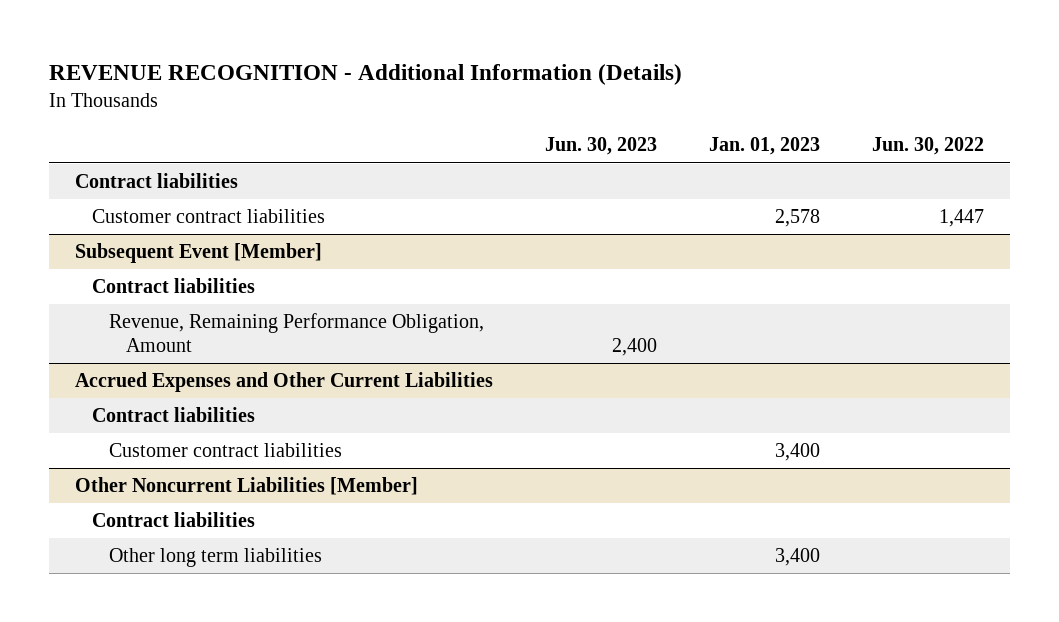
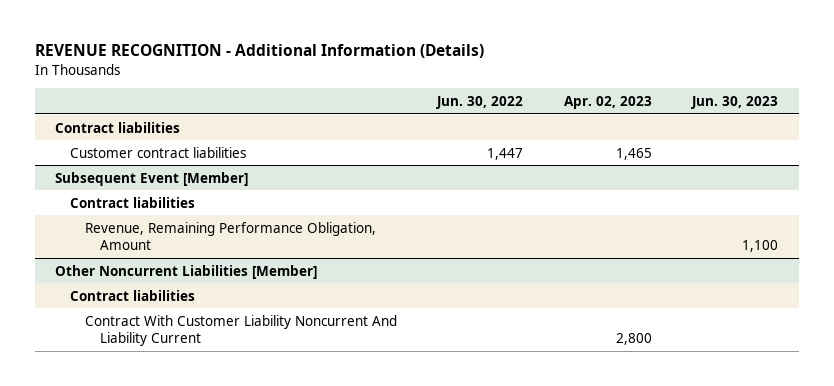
- | Jun. 30, 2023 | Jan. 01, 2023 | Jun. 30, 2022
+ | Jun. 30, 2022 | Apr. 02, 2023 | Jun. 30, 2023
@ Subsequent Event [Member]
- Revenue, Remaining Performance Obligation, Amount | 2,400 | |
- Accrued Expenses and Other Current Liabilities
- Contract liabilities
- Customer contract liabilities | | 3,400 |
@ Subsequent Event [Member]
+ Revenue, Remaining Performance Obligation, Amount | | | 1,100
@ Other Noncurrent Liabilities [Member]
- Other long term liabilities | | 3,400 |
+ Contract With Customer Liability Noncurrent And Liability Current | | 2,800 |

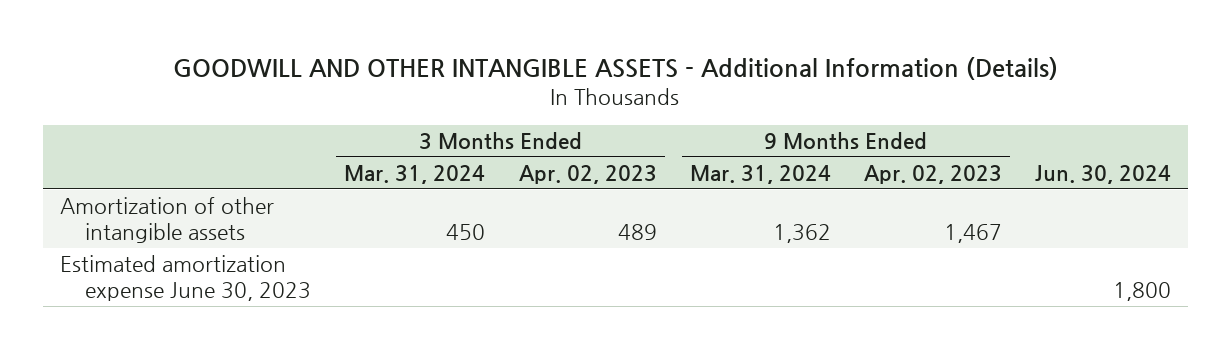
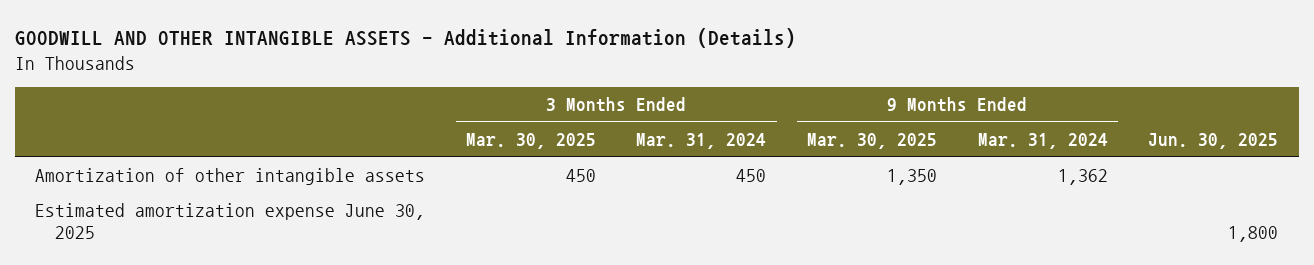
- | 3 Months Ended Mar. 31, 2024 | 3 Months Ended Apr. 02, 2023 | 9 Months Ended Mar. 31, 2024 | 9 Months Ended Apr. 02, 2023 | Jun. 30, 2024
+ | 3 Months Ended Mar. 30, 2025 | 3 Months Ended Mar. 31, 2024 | 9 Months Ended Mar. 30, 2025 | 9 Months Ended Mar. 31, 2024 | Jun. 30, 2025
- Estimated amortization expense June 30, 2023 | | | | | 1,800
+ Estimated amortization expense June 30, 2025 | | | | | 1,800

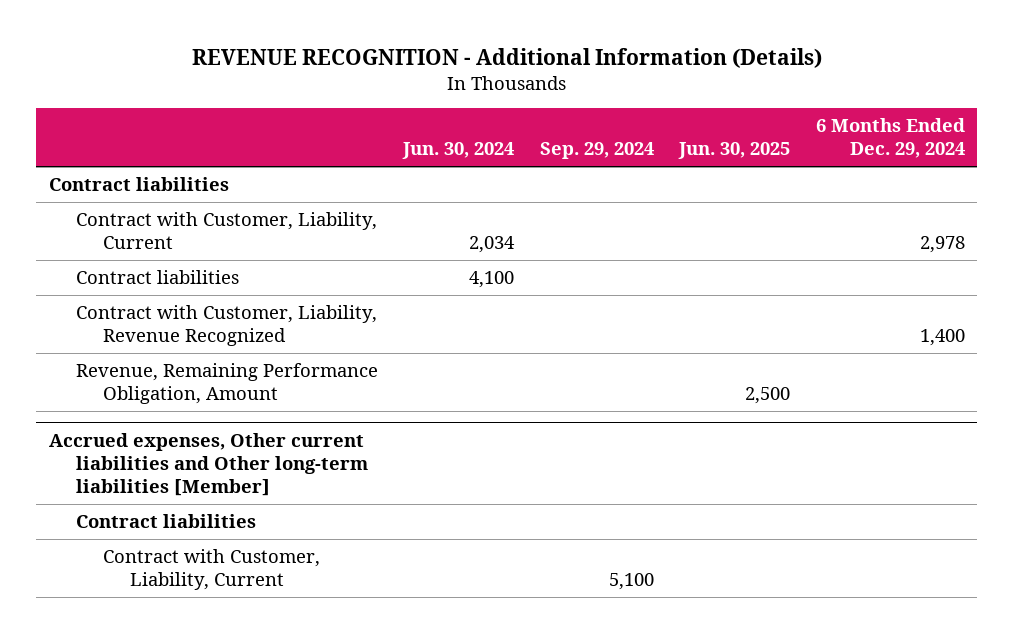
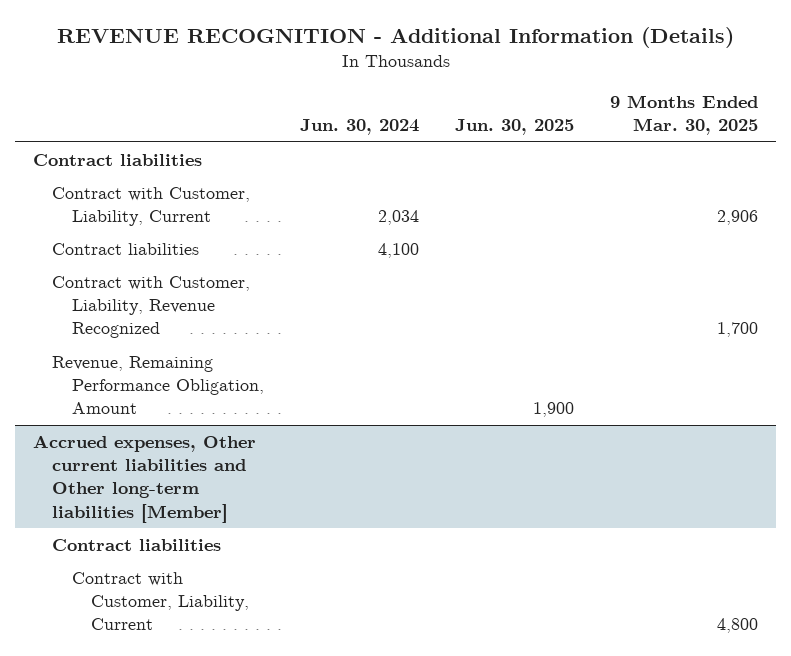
- | Jun. 30, 2024 | Sep. 29, 2024 | Jun. 30, 2025 | 6 Months Ended Dec. 29, 2024
+ | Jun. 30, 2024 | Jun. 30, 2025 | 9 Months Ended Mar. 30, 2025
- Revenue, Remaining Performance Obligation, Amount | | | 2,500 |
+ Revenue, Remaining Performance Obligation, Amount | | 1,900 |

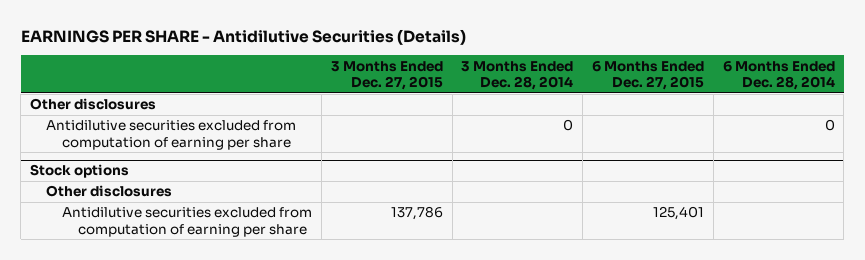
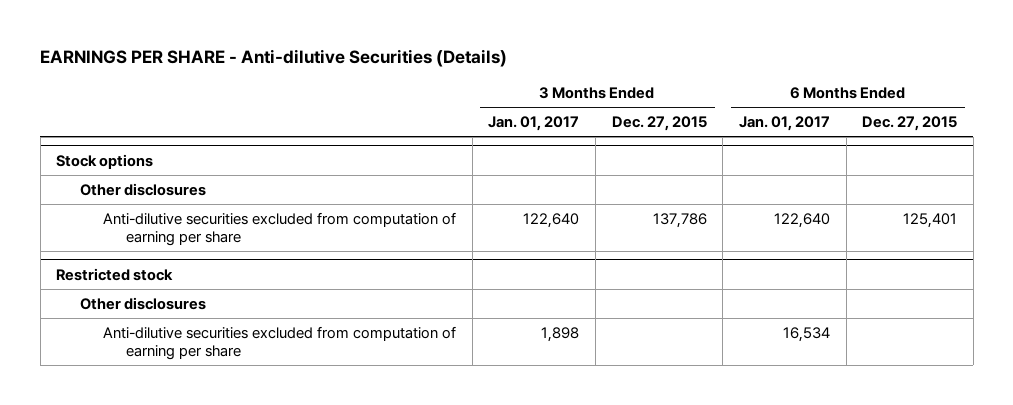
- EARNINGS PER SHARE - Antidilutive Securities (Details)
+ EARNINGS PER SHARE - Anti-dilutive Securities (Details)
- | 3 Months Ended Dec. 27, 2015 | 3 Months Ended Dec. 28, 2014 | 6 Months Ended Dec. 27, 2015 | 6 Months Ended Dec. 28, 2014
+ | 3 Months Ended Jan. 01, 2017 | 3 Months Ended Dec. 27, 2015 | 6 Months Ended Jan. 01, 2017 | 6 Months Ended Dec. 27, 2015
- Other disclosures
- Antidilutive securities excluded from computation of earning per share | | 0 | | 0
@ Stock options
- Antidilutive securities excluded from computation of earning per share | 137,786 | | 125,401 |
+ Anti-dilutive securities excluded from computation of earning per share | 122,640 | 137,786 | 122,640 | 125,401
+ Restricted stock
+ Other disclosures
+ Anti-dilutive securities excluded from computation of earning per share | 1,898 | | 16,534 |

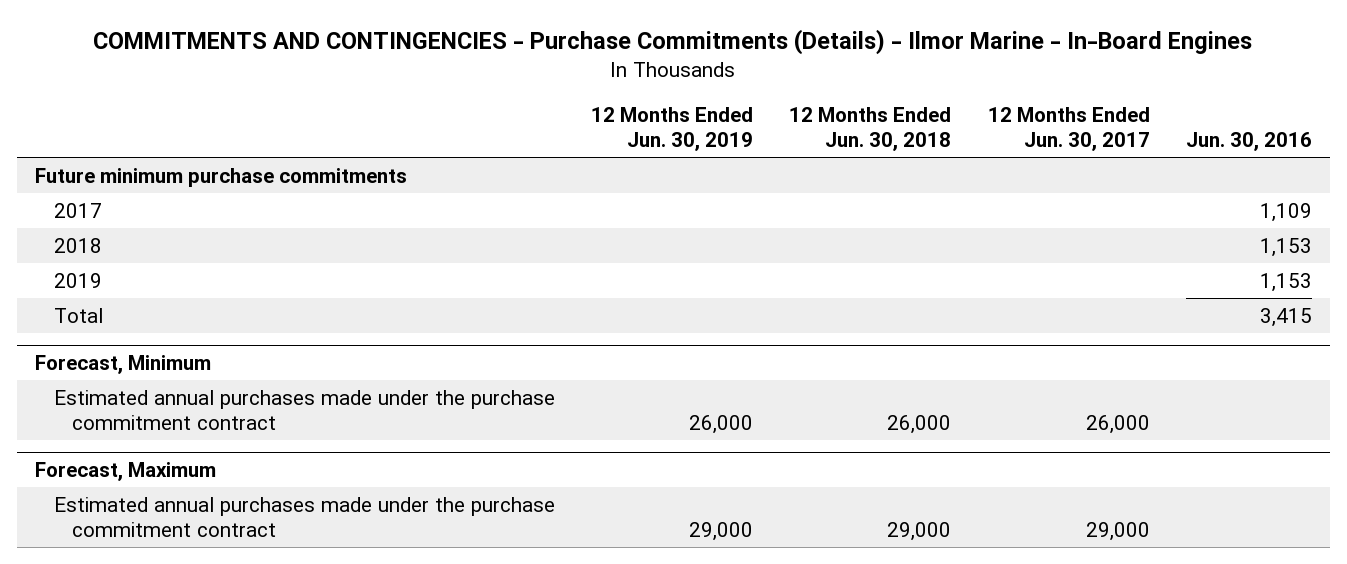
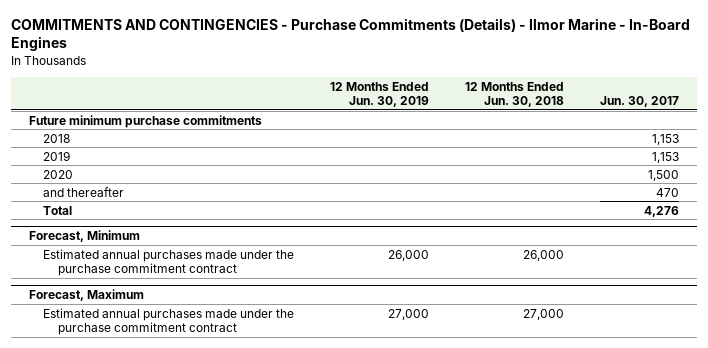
- | 12 Months Ended Jun. 30, 2019 | 12 Months Ended Jun. 30, 2018 | 12 Months Ended Jun. 30, 2017 | Jun. 30, 2016
+ | 12 Months Ended Jun. 30, 2019 | 12 Months Ended Jun. 30, 2018 | Jun. 30, 2017
- 2017 | | | | 1,109
+ 2020 | | | 1,500
+ and thereafter | | | 470
@ Forecast, Maximum
- Estimated annual purchases made under the purchase commitment contract | 29,000 | 29,000 | 29,000 |
+ Estimated annual purchases made under the purchase commitment contract | 27,000 | 27,000 |

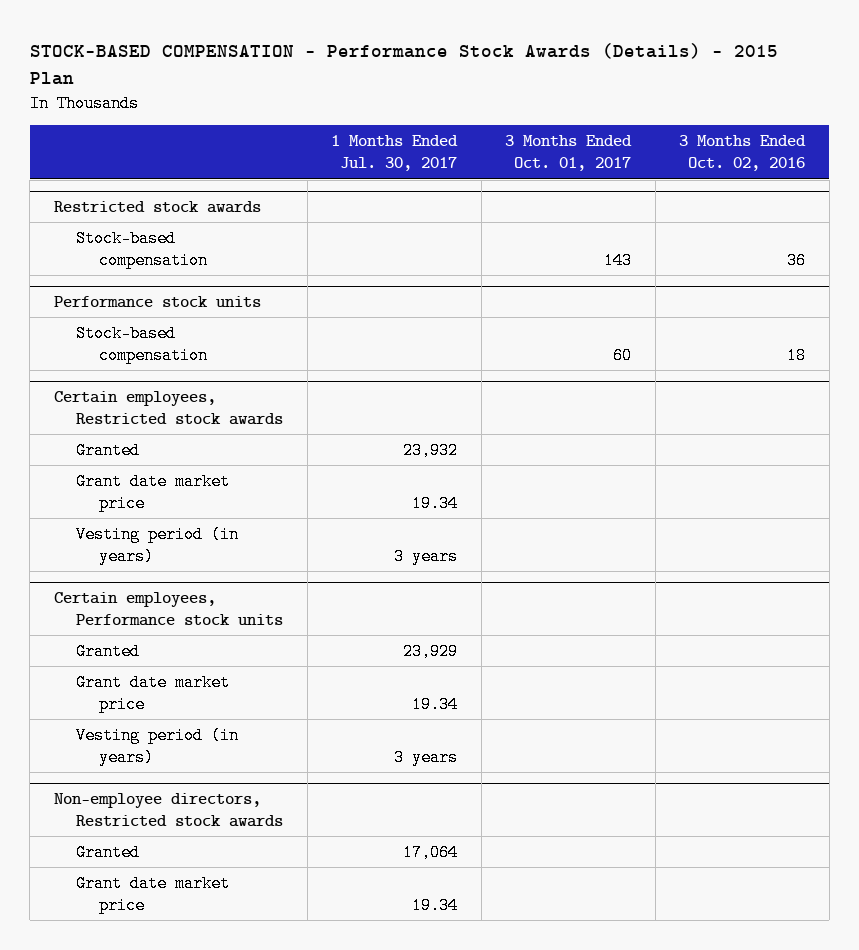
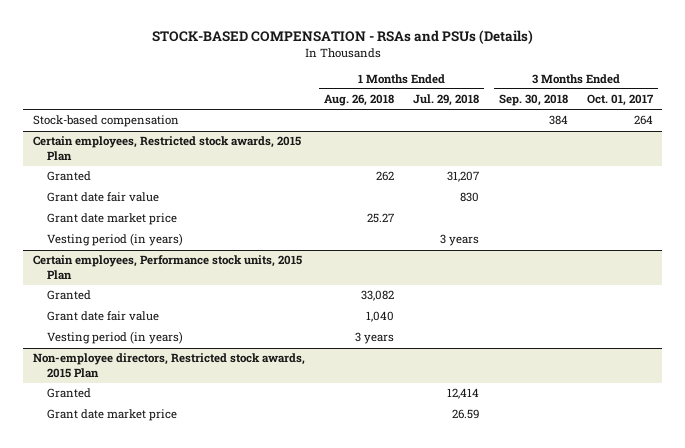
- STOCK-BASED COMPENSATION - Performance Stock Awards (Details) - 2015 Plan
+ STOCK-BASED COMPENSATION - RSAs and PSUs (Details)
- | 1 Months Ended Jul. 30, 2017 | 3 Months Ended Oct. 01, 2017 | 3 Months Ended Oct. 02, 2016
+ | 1 Months Ended Aug. 26, 2018 | 1 Months Ended Jul. 29, 2018 | 3 Months Ended Sep. 30, 2018 | 3 Months Ended Oct. 01, 2017
- Restricted stock awards
- Stock-based compensation | | 143 | 36
- Performance stock units
- Stock-based compensation | | 60 | 18
- Certain employees, Restricted stock awards
+ Stock-based compensation | | | 384 | 264
+ Certain employees, Restricted stock awards, 2015 Plan
+ Grant date fair value | | 830 | |
- Certain employees, Performance stock units
+ Certain employees, Performance stock units, 2015 Plan
- Grant date market price | 19.34 | |
+ Grant date fair value | 1,040 | | |
- Non-employee directors, Restricted stock awards
+ Non-employee directors, Restricted stock awards, 2015 Plan

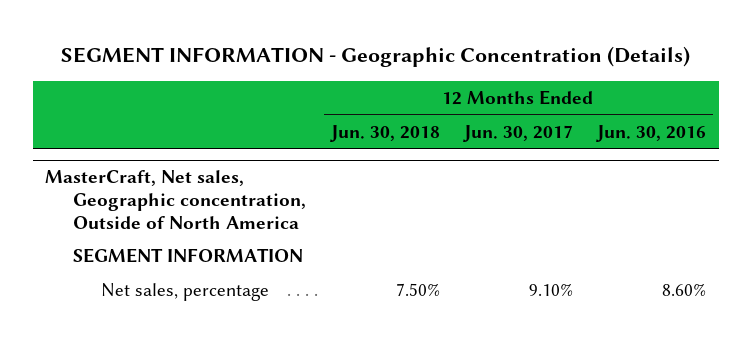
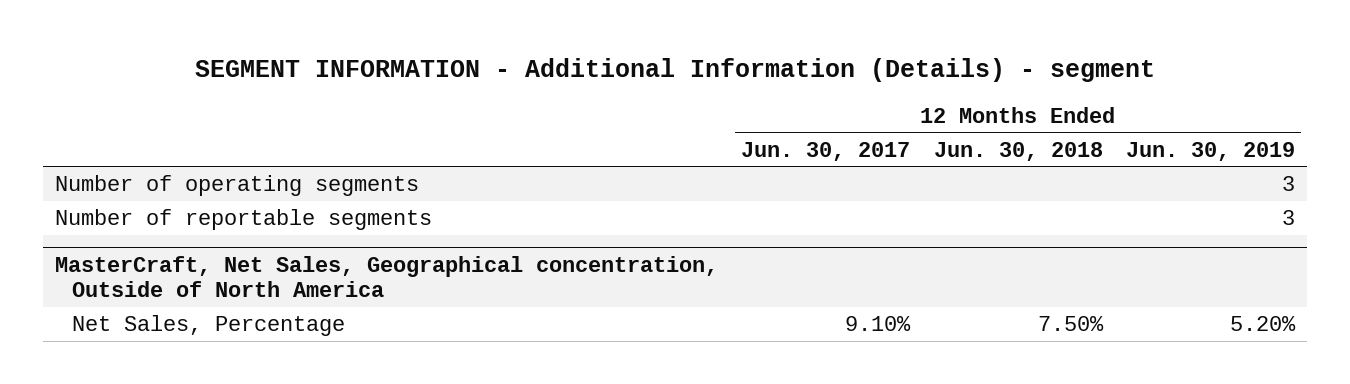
- SEGMENT INFORMATION - Geographic Concentration (Details)
+ SEGMENT INFORMATION - Additional Information (Details) - segment
- | 12 Months Ended Jun. 30, 2018 | 12 Months Ended Jun. 30, 2017 | 12 Months Ended Jun. 30, 2016
+ | 12 Months Ended Jun. 30, 2017 | 12 Months Ended Jun. 30, 2018 | 12 Months Ended Jun. 30, 2019
- MasterCraft, Net sales, Geographic concentration, Outside of North America
- SEGMENT INFORMATION
- Net sales, percentage | 7.50% | 9.10% | 8.60%
+ Number of operating segments | | | 3
+ Number of reportable segments | | | 3
+ MasterCraft, Net Sales, Geographical concentration, Outside of North America
+ Net Sales, Percentage | 9.10% | 7.50% | 5.20%

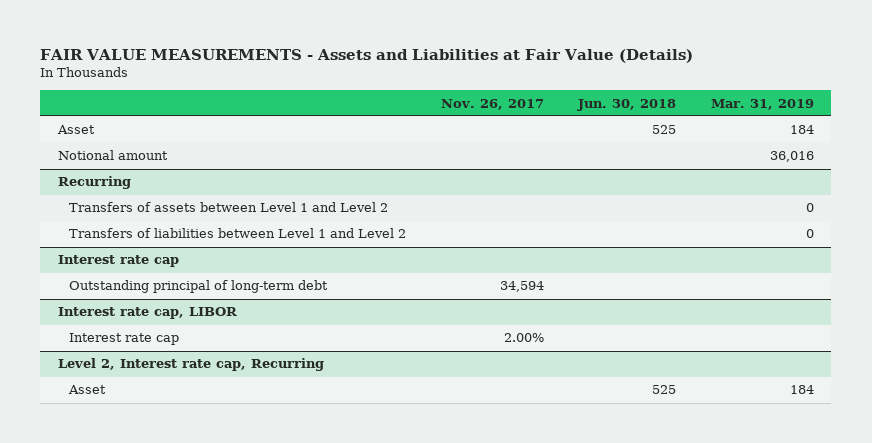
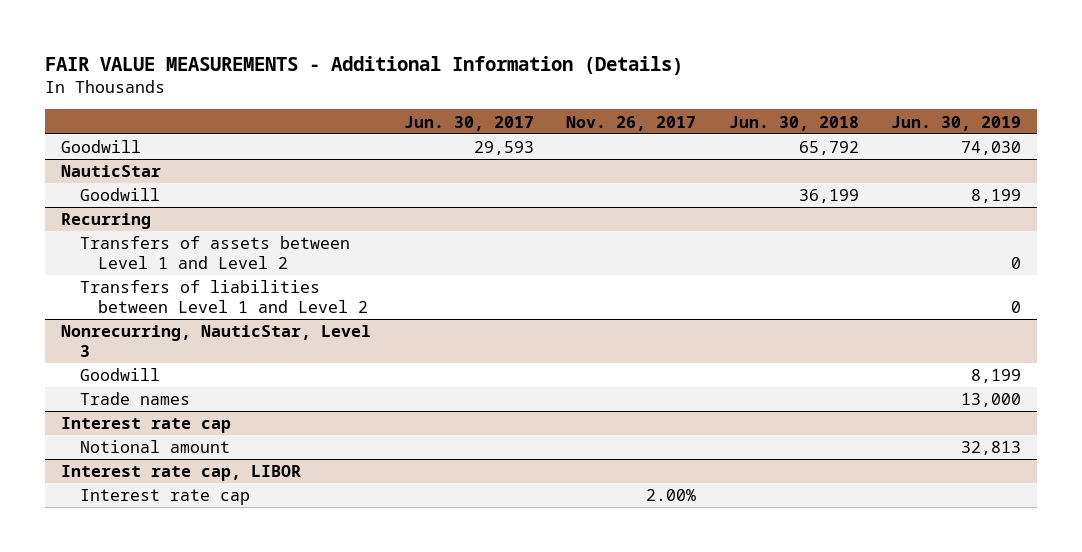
- FAIR VALUE MEASUREMENTS - Assets and Liabilities at Fair Value (Details)
+ FAIR VALUE MEASUREMENTS - Additional Information (Details)
- | Nov. 26, 2017 | Jun. 30, 2018 | Mar. 31, 2019
+ | Jun. 30, 2017 | Nov. 26, 2017 | Jun. 30, 2018 | Jun. 30, 2019
- Asset | | 525 | 184
- Notional amount | | | 36,016
+ Goodwill | 29,593 | | 65,792 | 74,030
+ NauticStar
+ Goodwill | | | 36,199 | 8,199
+ Nonrecurring, NauticStar, Level 3
+ Goodwill | | | | 8,199
+ Trade names | | | | 13,000
@ Interest rate cap
- Outstanding principal of long-term debt | 34,594 | |
+ Notional amount | | | | 32,813
- Level 2, Interest rate cap, Recurring
- Asset | | 525 | 184

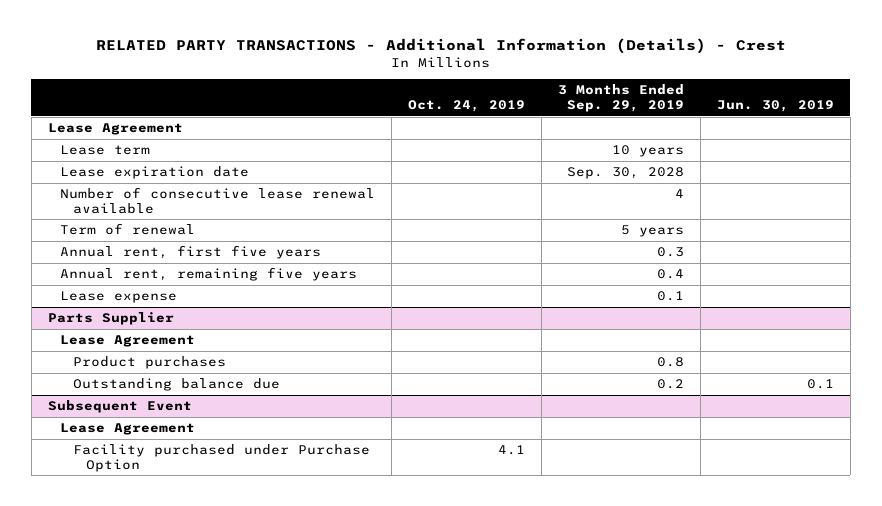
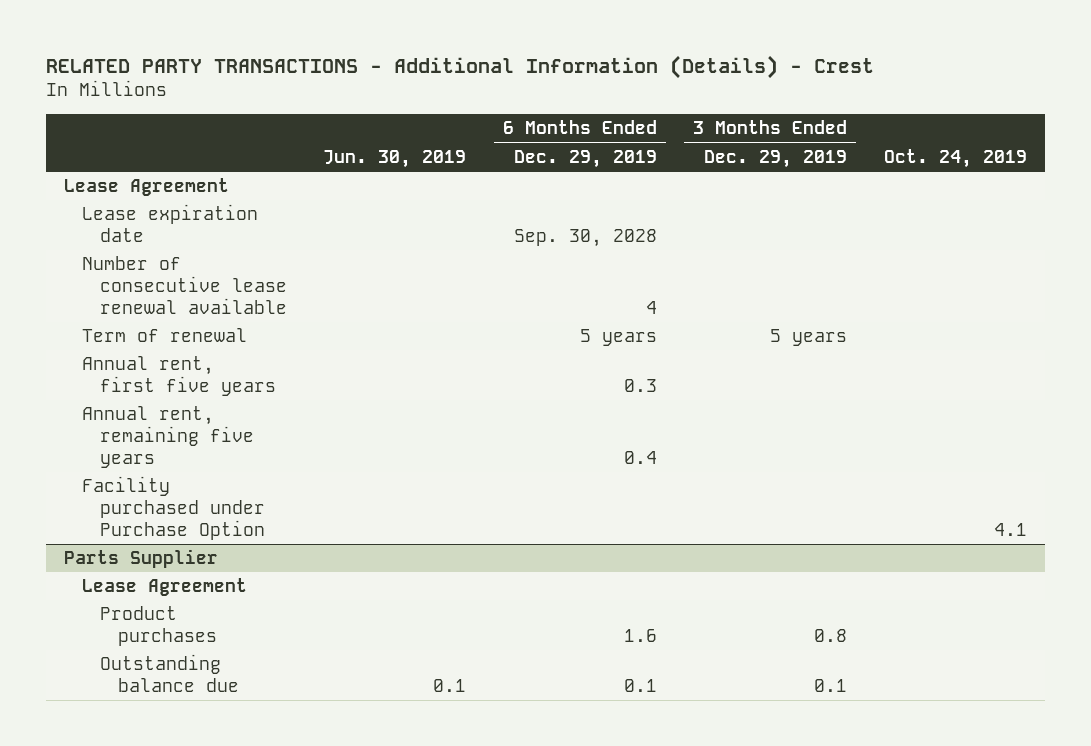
- | Oct. 24, 2019 | 3 Months Ended Sep. 29, 2019 | Jun. 30, 2019
+ | Jun. 30, 2019 | 6 Months Ended Dec. 29, 2019 | 3 Months Ended Dec. 29, 2019 | Oct. 24, 2019
- Lease term | | 10 years |
- Lease expense | | 0.1 |
+ Facility purchased under Purchase Option | | | | 4.1
- Subsequent Event
- Lease Agreement
- Facility purchased under Purchase Option | 4.1 | |

